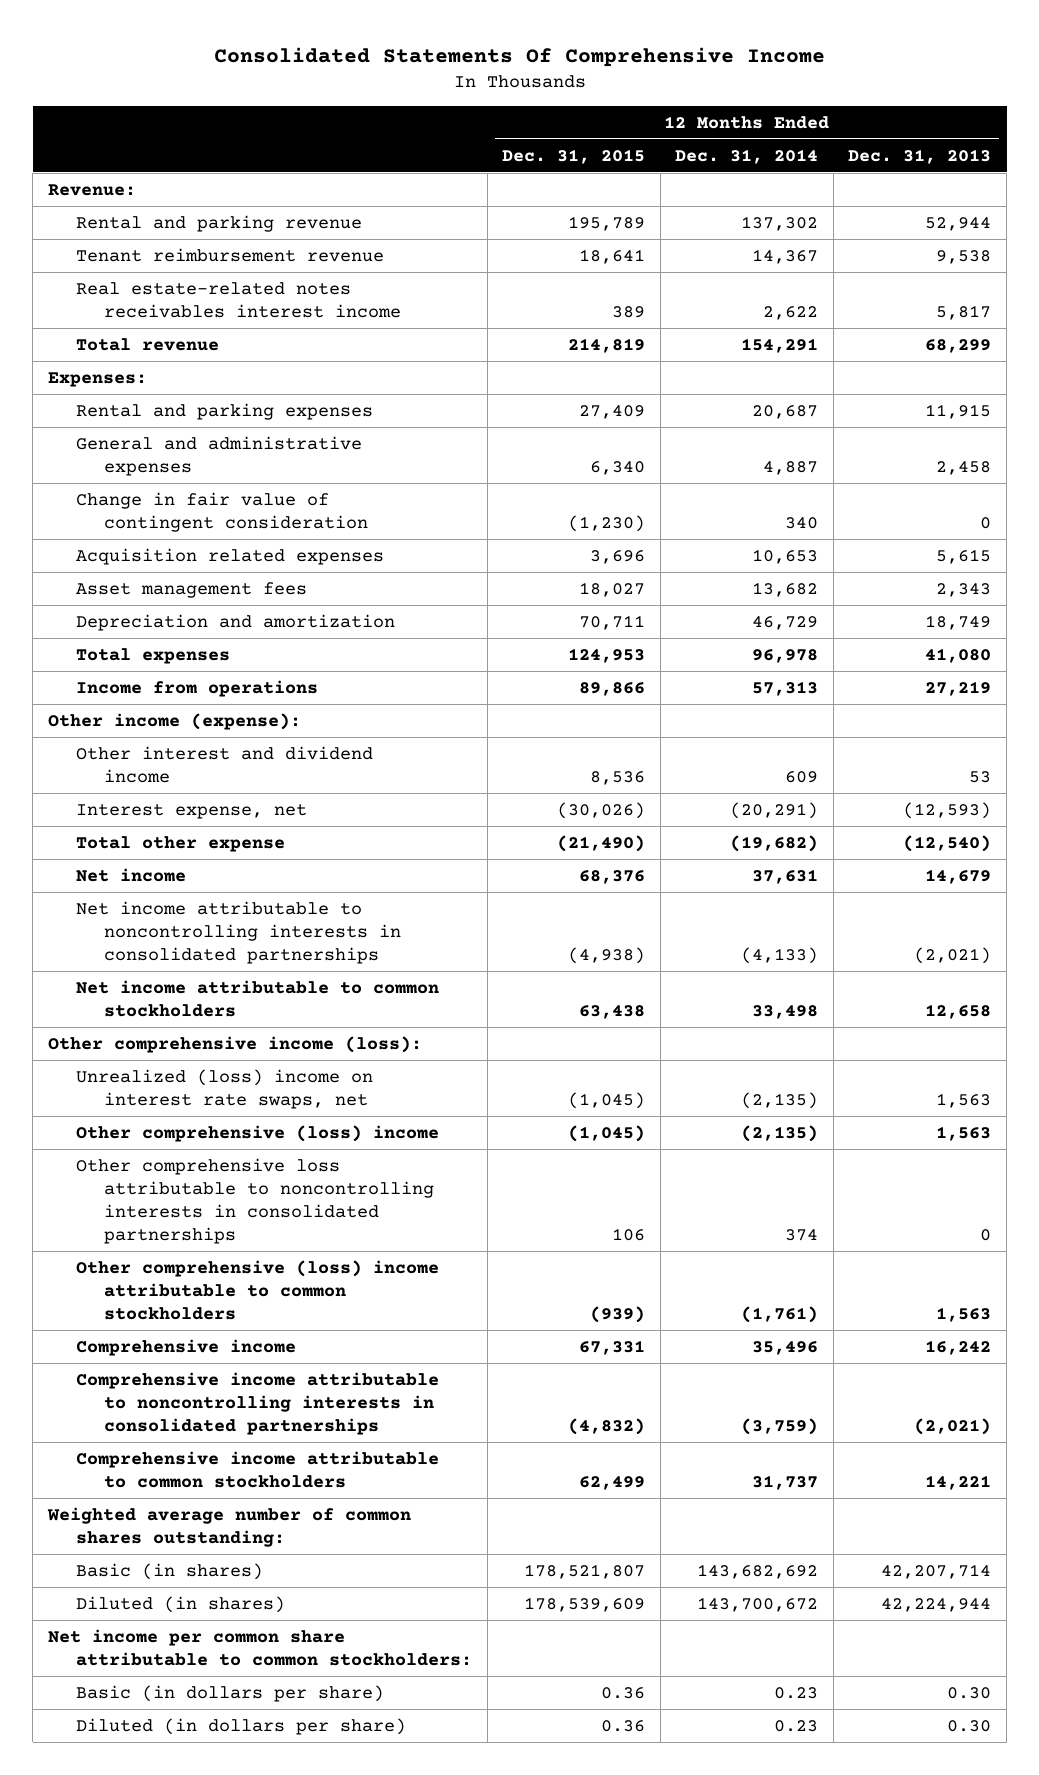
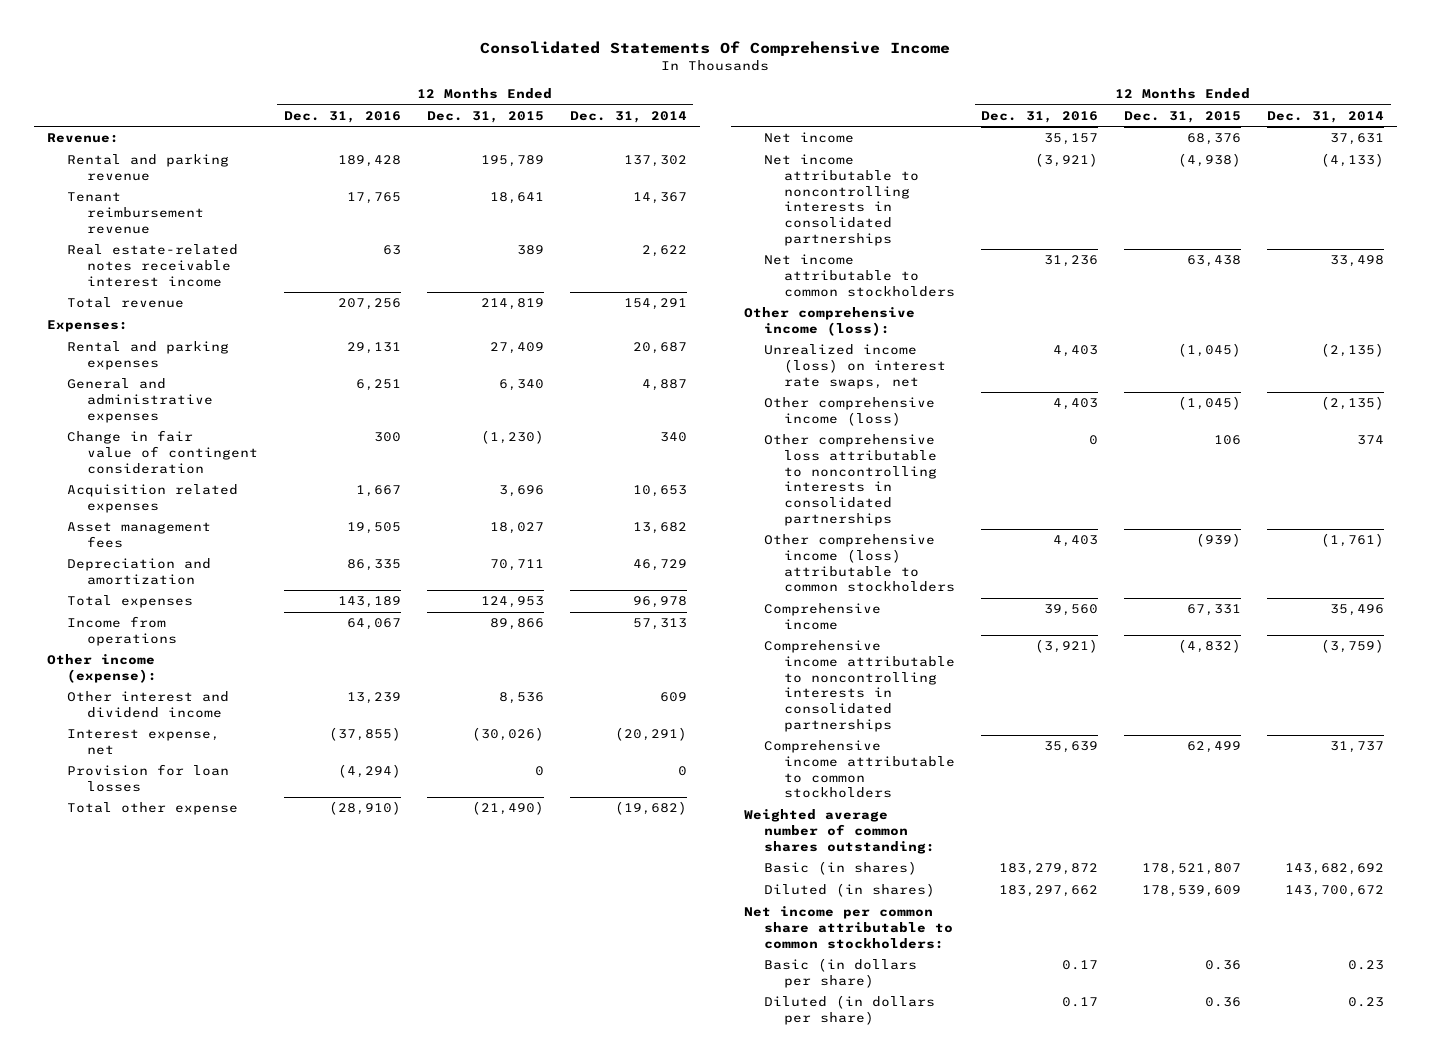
- | 12 Months Ended Dec. 31, 2015 | 12 Months Ended Dec. 31, 2014 | 12 Months Ended Dec. 31, 2013
+ | 12 Months Ended Dec. 31, 2016 | 12 Months Ended Dec. 31, 2015 | 12 Months Ended Dec. 31, 2014
- Real estate-related notes receivables interest income | 389 | 2,622 | 5,817
+ Real estate-related notes receivable interest income | 63 | 389 | 2,622
+ Provision for loan losses | (4,294) | 0 | 0
- Unrealized (loss) income on interest rate swaps, net | (1,045) | (2,135) | 1,563
- Other comprehensive (loss) income | (1,045) | (2,135) | 1,563
+ Unrealized income (loss) on interest rate swaps, net | 4,403 | (1,045) | (2,135)
+ Other comprehensive income (loss) | 4,403 | (1,045) | (2,135)
- Other comprehensive (loss) income attributable to common stockholders | (939) | (1,761) | 1,563
+ Other comprehensive income (loss) attributable to common stockholders | 4,403 | (939) | (1,761)

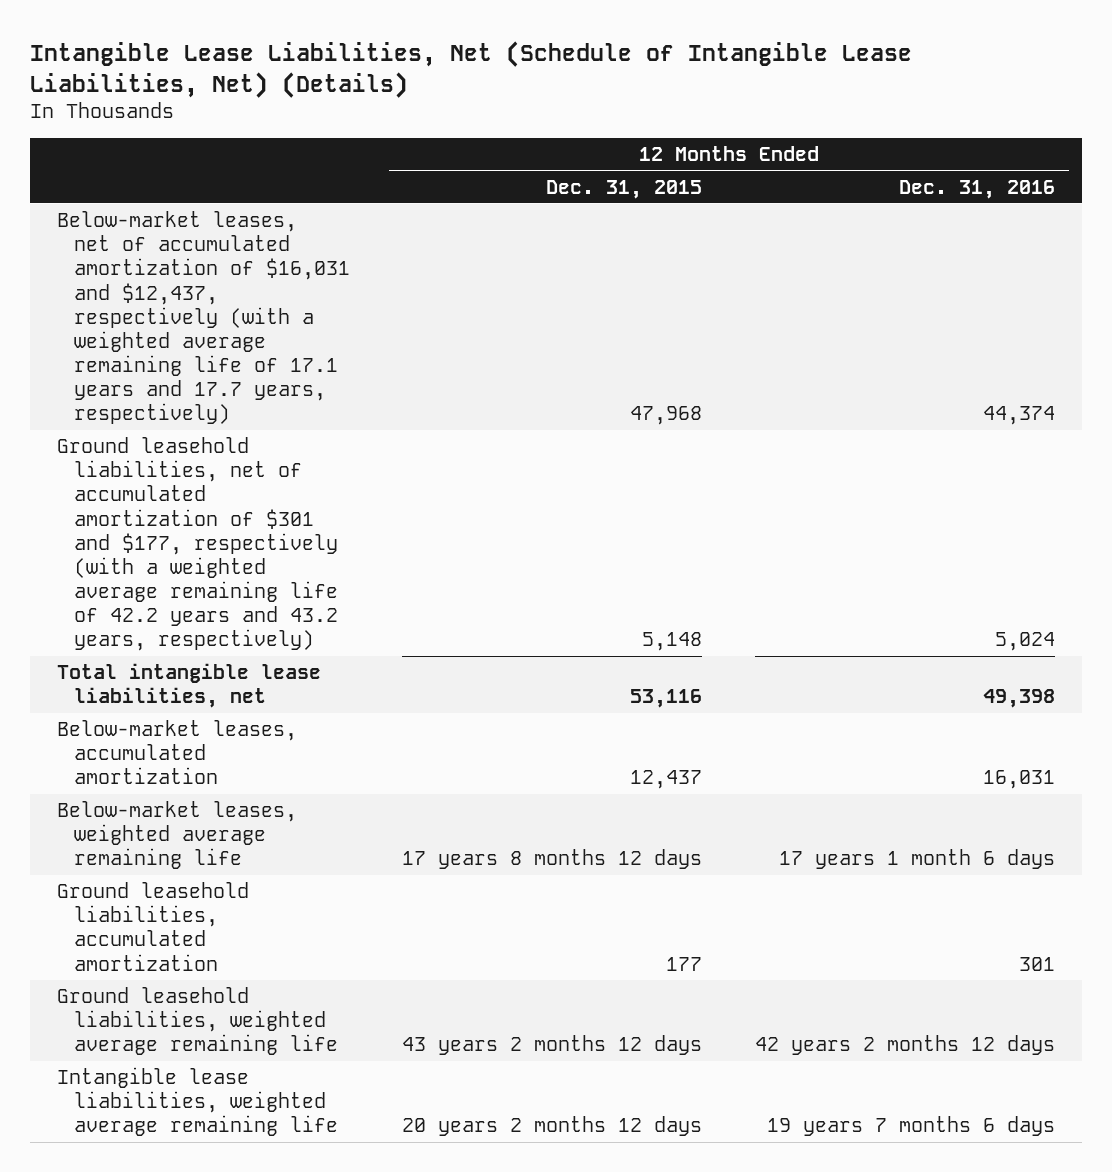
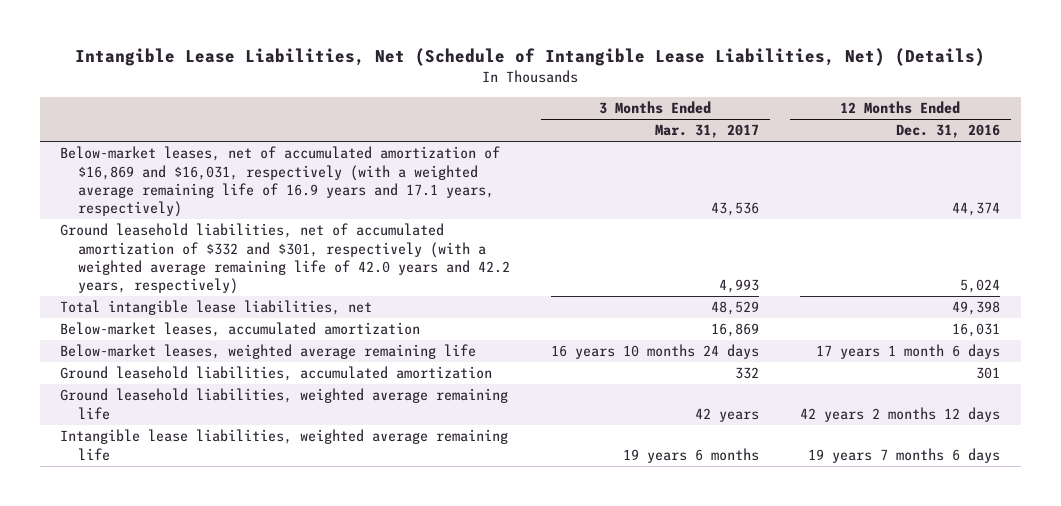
- | 12 Months Ended Dec. 31, 2015 | 12 Months Ended Dec. 31, 2016
+ | 3 Months Ended Mar. 31, 2017 | 12 Months Ended Dec. 31, 2016
- Below-market leases, net of accumulated amortization of $16,031 and $12,437, respectively (with a weighted average remaining life of 17.1 years and 17.7 years, respectively) | 47,968 | 44,374
- Ground leasehold liabilities, net of accumulated amortization of $301 and $177, respectively (with a weighted average remaining life of 42.2 years and 43.2 years, respectively) | 5,148 | 5,024
+ Below-market leases, net of accumulated amortization of $16,869 and $16,031, respectively (with a weighted average remaining life of 16.9 years and 17.1 years, respectively) | 43,536 | 44,374
+ Ground leasehold liabilities, net of accumulated amortization of $332 and $301, respectively (with a weighted average remaining life of 42.0 years and 42.2 years, respectively) | 4,993 | 5,024

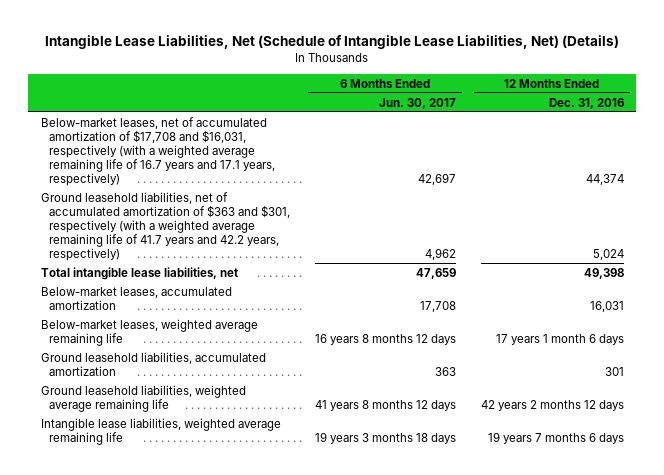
- | 3 Months Ended Mar. 31, 2017 | 12 Months Ended Dec. 31, 2016
+ | 6 Months Ended Jun. 30, 2017 | 12 Months Ended Dec. 31, 2016
- Below-market leases, net of accumulated amortization of $16,869 and $16,031, respectively (with a weighted average remaining life of 16.9 years and 17.1 years, respectively) | 43,536 | 44,374
- Ground leasehold liabilities, net of accumulated amortization of $332 and $301, respectively (with a weighted average remaining life of 42.0 years and 42.2 years, respectively) | 4,993 | 5,024
+ Below-market leases, net of accumulated amortization of $17,708 and $16,031, respectively (with a weighted average remaining life of 16.7 years and 17.1 years, respectively) | 42,697 | 44,374
+ Ground leasehold liabilities, net of accumulated amortization of $363 and $301, respectively (with a weighted average remaining life of 41.7 years and 42.2 years, respectively) | 4,962 | 5,024

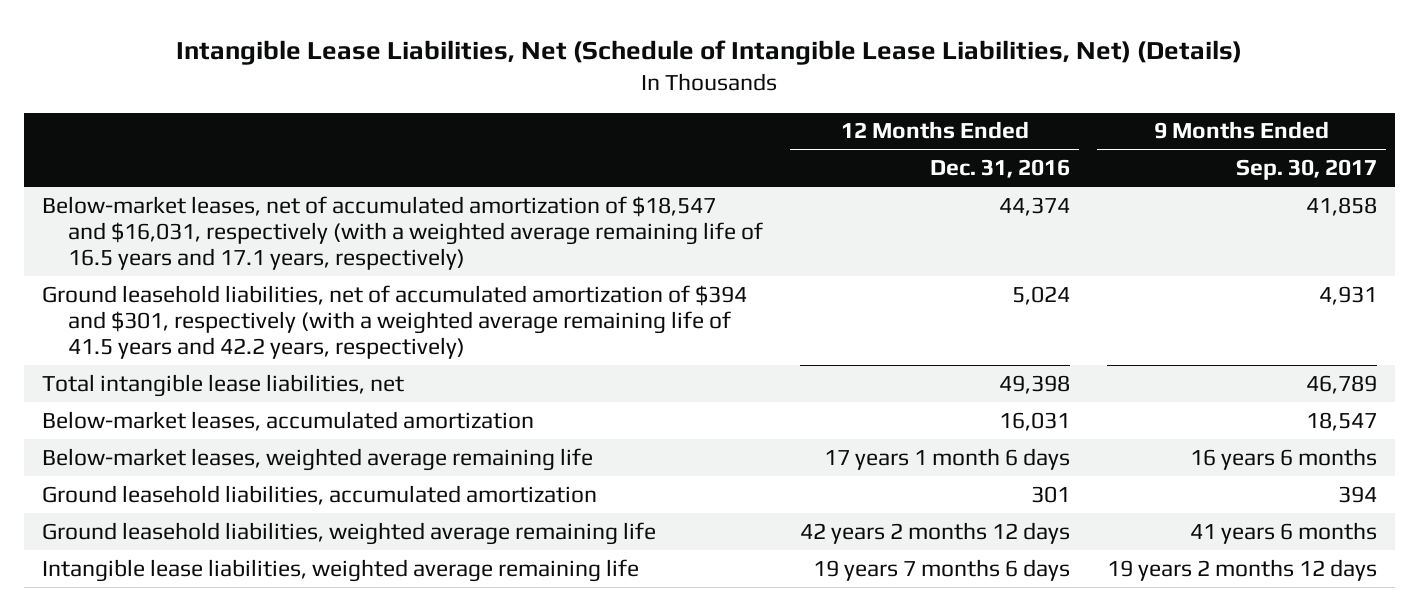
- | 6 Months Ended Jun. 30, 2017 | 12 Months Ended Dec. 31, 2016
+ | 12 Months Ended Dec. 31, 2016 | 9 Months Ended Sep. 30, 2017
- Below-market leases, net of accumulated amortization of $17,708 and $16,031, respectively (with a weighted average remaining life of 16.7 years and 17.1 years, respectively) | 42,697 | 44,374
- Ground leasehold liabilities, net of accumulated amortization of $363 and $301, respectively (with a weighted average remaining life of 41.7 years and 42.2 years, respectively) | 4,962 | 5,024
+ Below-market leases, net of accumulated amortization of $18,547 and $16,031, respectively (with a weighted average remaining life of 16.5 years and 17.1 years, respectively) | 44,374 | 41,858
+ Ground leasehold liabilities, net of accumulated amortization of $394 and $301, respectively (with a weighted average remaining life of 41.5 years and 42.2 years, respectively) | 5,024 | 4,931

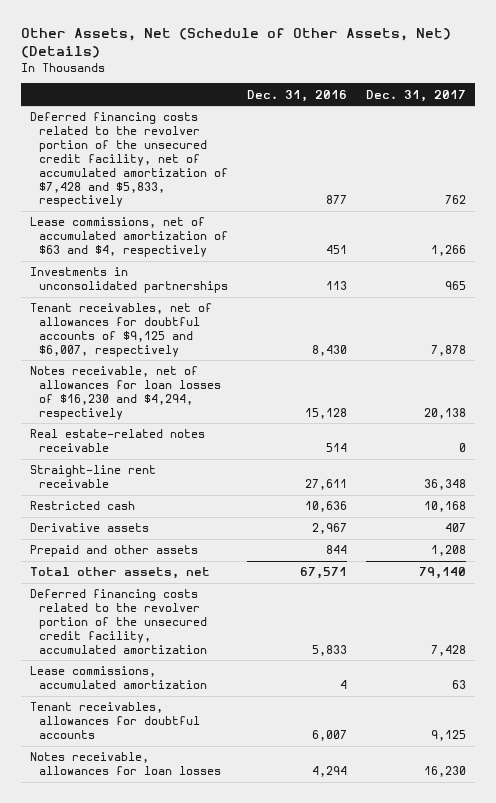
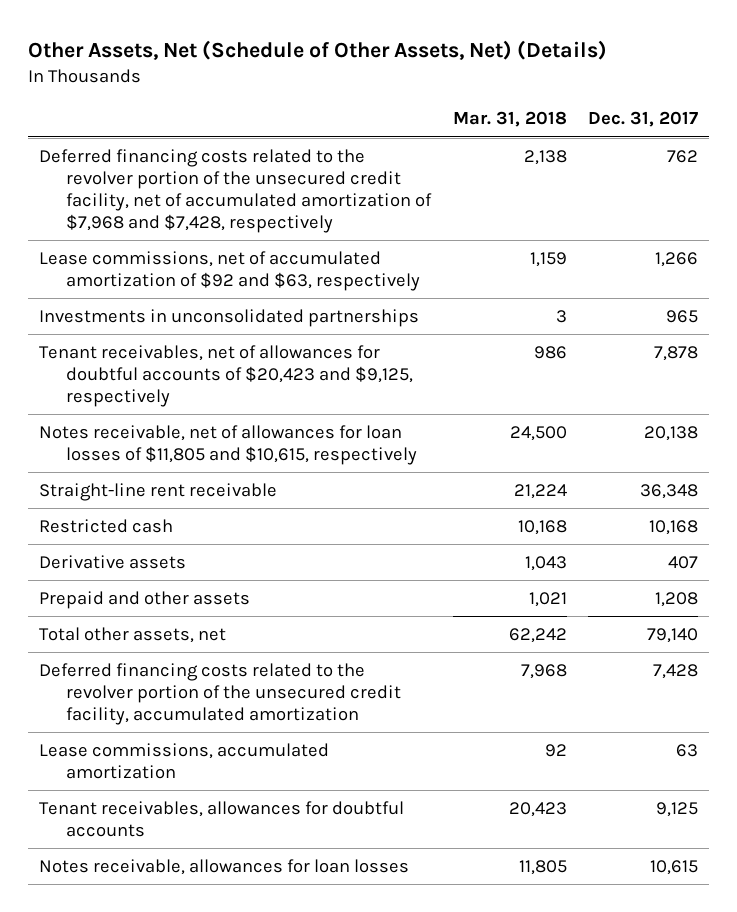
- | Dec. 31, 2016 | Dec. 31, 2017
+ | Mar. 31, 2018 | Dec. 31, 2017
- Deferred financing costs related to the revolver portion of the unsecured credit facility, net of accumulated amortization of $7,428 and $5,833, respectively | 877 | 762
- Lease commissions, net of accumulated amortization of $63 and $4, respectively | 451 | 1,266
+ Deferred financing costs related to the revolver portion of the unsecured credit facility, net of accumulated amortization of $7,968 and $7,428, respectively | 2,138 | 762
+ Lease commissions, net of accumulated amortization of $92 and $63, respectively | 1,159 | 1,266
- Tenant receivables, net of allowances for doubtful accounts of $9,125 and $6,007, respectively | 8,430 | 7,878
- Notes receivable, net of allowances for loan losses of $16,230 and $4,294, respectively | 15,128 | 20,138
- Real estate-related notes receivable | 514 | 0
+ Tenant receivables, net of allowances for doubtful accounts of $20,423 and $9,125, respectively | 986 | 7,878
+ Notes receivable, net of allowances for loan losses of $11,805 and $10,615, respectively | 24,500 | 20,138
- Notes receivable, allowances for loan losses | 4,294 | 16,230
+ Notes receivable, allowances for loan losses | 11,805 | 10,615

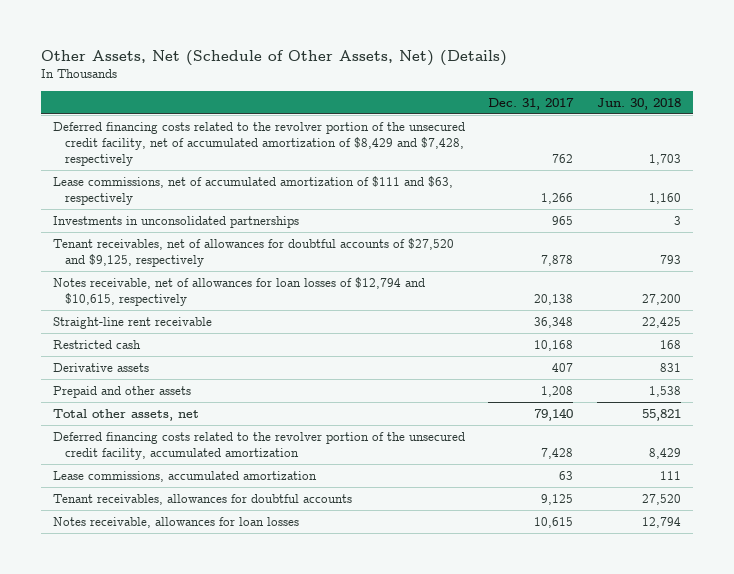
- | Mar. 31, 2018 | Dec. 31, 2017
+ | Dec. 31, 2017 | Jun. 30, 2018
- Deferred financing costs related to the revolver portion of the unsecured credit facility, net of accumulated amortization of $7,968 and $7,428, respectively | 2,138 | 762
- Lease commissions, net of accumulated amortization of $92 and $63, respectively | 1,159 | 1,266
+ Deferred financing costs related to the revolver portion of the unsecured credit facility, net of accumulated amortization of $8,429 and $7,428, respectively | 762 | 1,703
+ Lease commissions, net of accumulated amortization of $111 and $63, respectively | 1,266 | 1,160
- Tenant receivables, net of allowances for doubtful accounts of $20,423 and $9,125, respectively | 986 | 7,878
- Notes receivable, net of allowances for loan losses of $11,805 and $10,615, respectively | 24,500 | 20,138
+ Tenant receivables, net of allowances for doubtful accounts of $27,520 and $9,125, respectively | 7,878 | 793
+ Notes receivable, net of allowances for loan losses of $12,794 and $10,615, respectively | 20,138 | 27,200

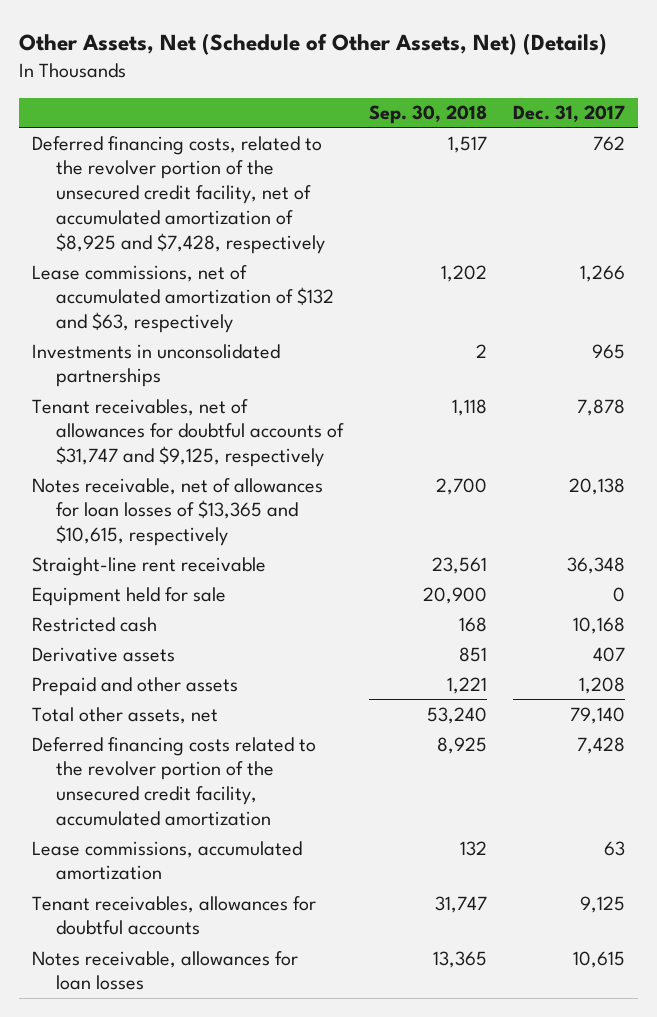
- | Dec. 31, 2017 | Jun. 30, 2018
+ | Sep. 30, 2018 | Dec. 31, 2017
- Deferred financing costs related to the revolver portion of the unsecured credit facility, net of accumulated amortization of $8,429 and $7,428, respectively | 762 | 1,703
- Lease commissions, net of accumulated amortization of $111 and $63, respectively | 1,266 | 1,160
+ Deferred financing costs, related to the revolver portion of the unsecured credit facility, net of accumulated amortization of $8,925 and $7,428, respectively | 1,517 | 762
+ Lease commissions, net of accumulated amortization of $132 and $63, respectively | 1,202 | 1,266
- Tenant receivables, net of allowances for doubtful accounts of $27,520 and $9,125, respectively | 7,878 | 793
- Notes receivable, net of allowances for loan losses of $12,794 and $10,615, respectively | 20,138 | 27,200
+ Tenant receivables, net of allowances for doubtful accounts of $31,747 and $9,125, respectively | 1,118 | 7,878
+ Notes receivable, net of allowances for loan losses of $13,365 and $10,615, respectively | 2,700 | 20,138
+ Equipment held for sale | 20,900 | 0

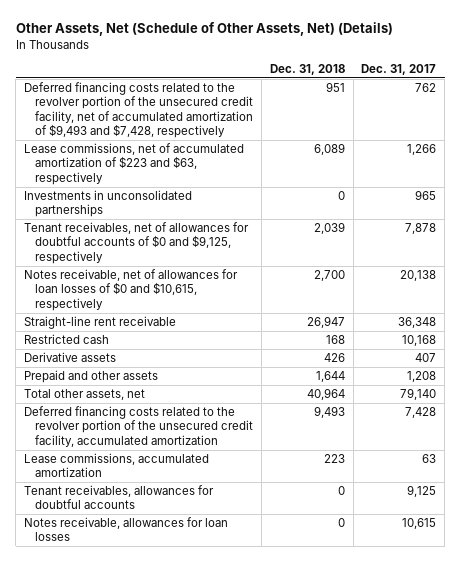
- | Sep. 30, 2018 | Dec. 31, 2017
+ | Dec. 31, 2018 | Dec. 31, 2017
- Deferred financing costs, related to the revolver portion of the unsecured credit facility, net of accumulated amortization of $8,925 and $7,428, respectively | 1,517 | 762
- Lease commissions, net of accumulated amortization of $132 and $63, respectively | 1,202 | 1,266
+ Deferred financing costs related to the revolver portion of the unsecured credit facility, net of accumulated amortization of $9,493 and $7,428, respectively | 951 | 762
+ Lease commissions, net of accumulated amortization of $223 and $63, respectively | 6,089 | 1,266
- Tenant receivables, net of allowances for doubtful accounts of $31,747 and $9,125, respectively | 1,118 | 7,878
- Notes receivable, net of allowances for loan losses of $13,365 and $10,615, respectively | 2,700 | 20,138
+ Tenant receivables, net of allowances for doubtful accounts of $0 and $9,125, respectively | 2,039 | 7,878
+ Notes receivable, net of allowances for loan losses of $0 and $10,615, respectively | 2,700 | 20,138
- Equipment held for sale | 20,900 | 0

